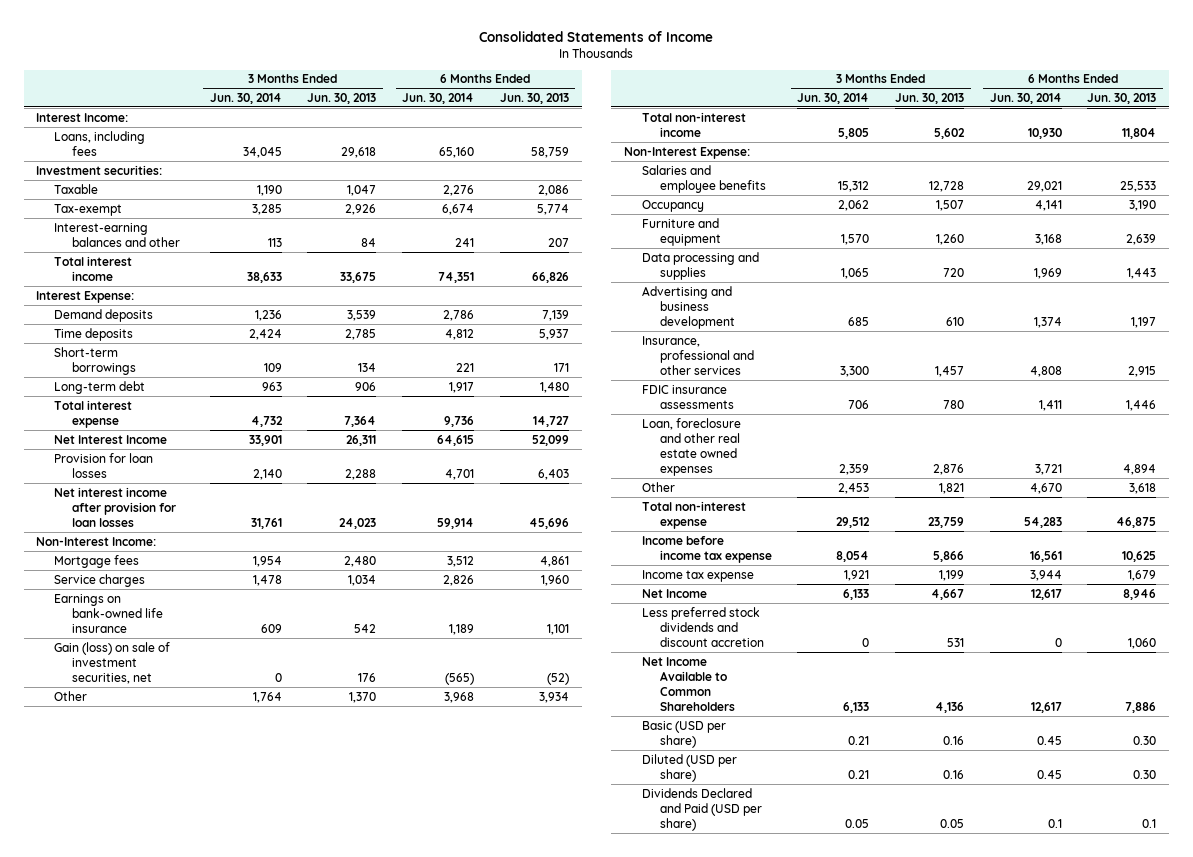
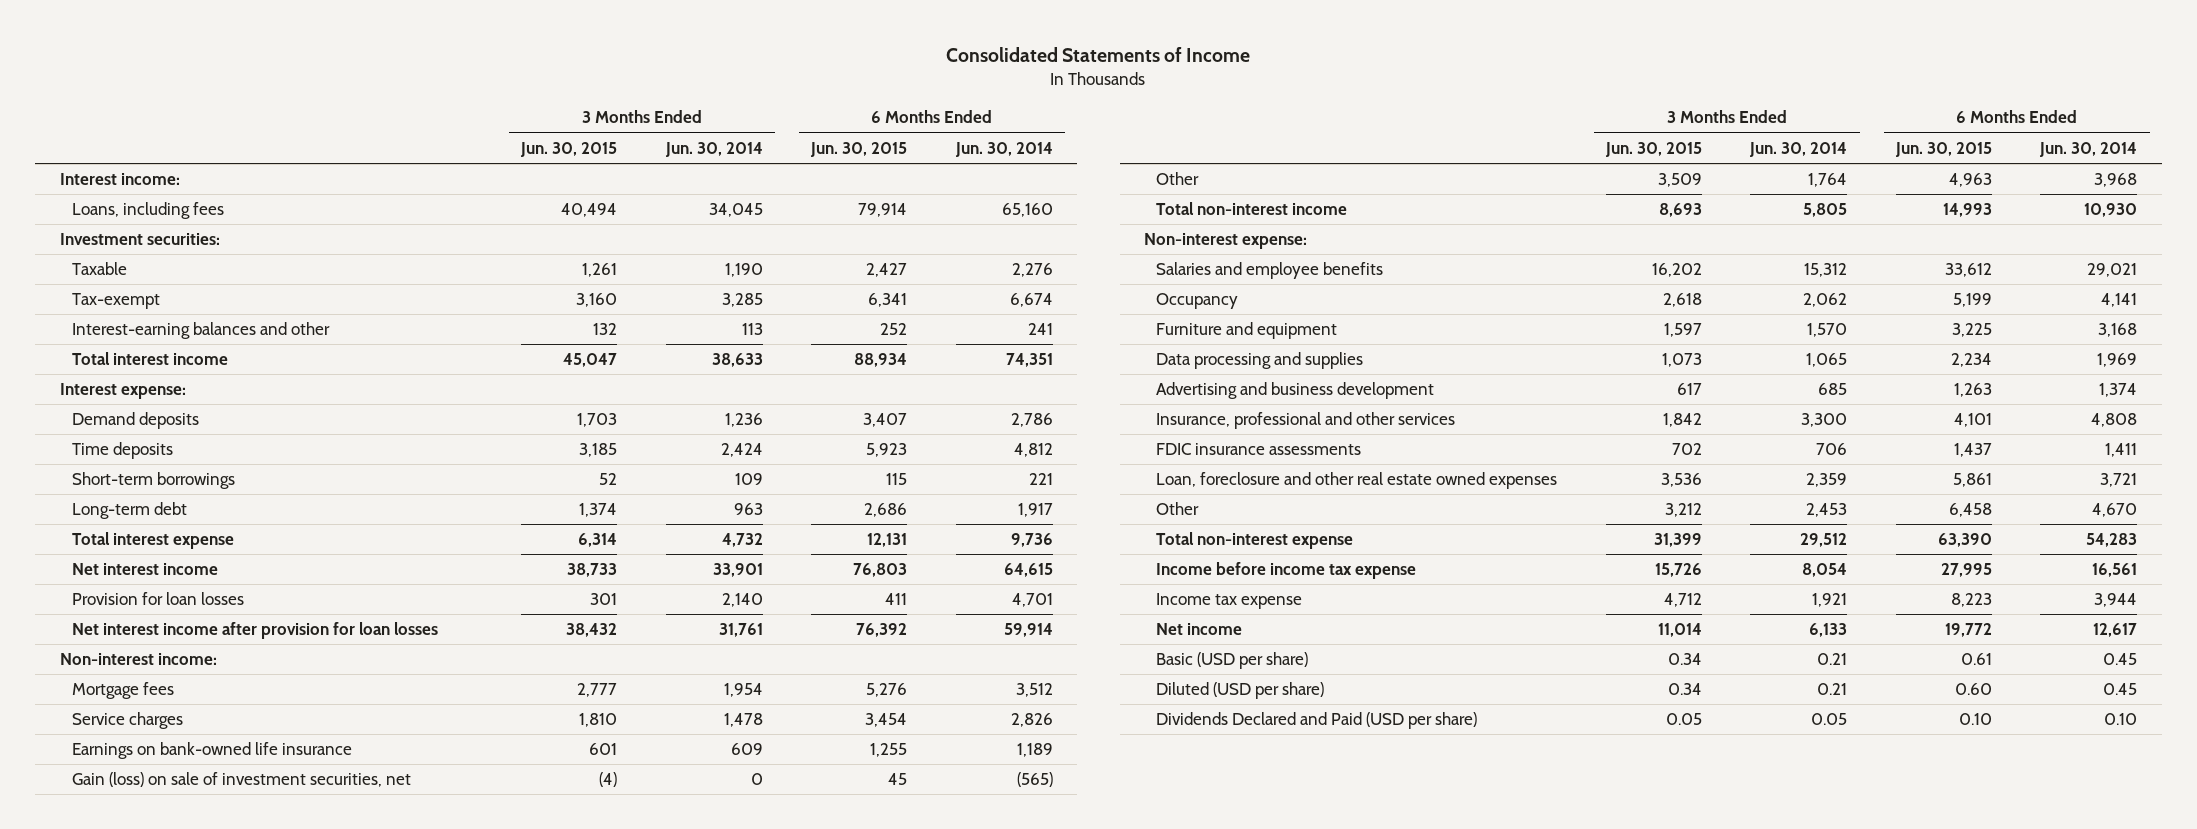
- | 3 Months Ended Jun. 30, 2014 | 3 Months Ended Jun. 30, 2013 | 6 Months Ended Jun. 30, 2014 | 6 Months Ended Jun. 30, 2013
+ | 3 Months Ended Jun. 30, 2015 | 3 Months Ended Jun. 30, 2014 | 6 Months Ended Jun. 30, 2015 | 6 Months Ended Jun. 30, 2014
- Interest Income:
+ Interest income:
- Interest Expense:
+ Interest expense:
- Net Interest Income | 33,901 | 26,311 | 64,615 | 52,099
+ Net interest income | 38,733 | 33,901 | 76,803 | 64,615
- Non-Interest Income:
+ Non-interest income:
- Non-Interest Expense:
+ Non-interest expense:
- Net Income | 6,133 | 4,667 | 12,617 | 8,946
- Less preferred stock dividends and discount accretion | 0 | 531 | 0 | 1,060
- Net Income Available to Common Shareholders | 6,133 | 4,136 | 12,617 | 7,886
+ Net income | 11,014 | 6,133 | 19,772 | 12,617
- Dividends Declared and Paid (USD per share) | 0.05 | 0.05 | 0.1 | 0.1
+ Dividends Declared and Paid (USD per share) | 0.05 | 0.05 | 0.10 | 0.10

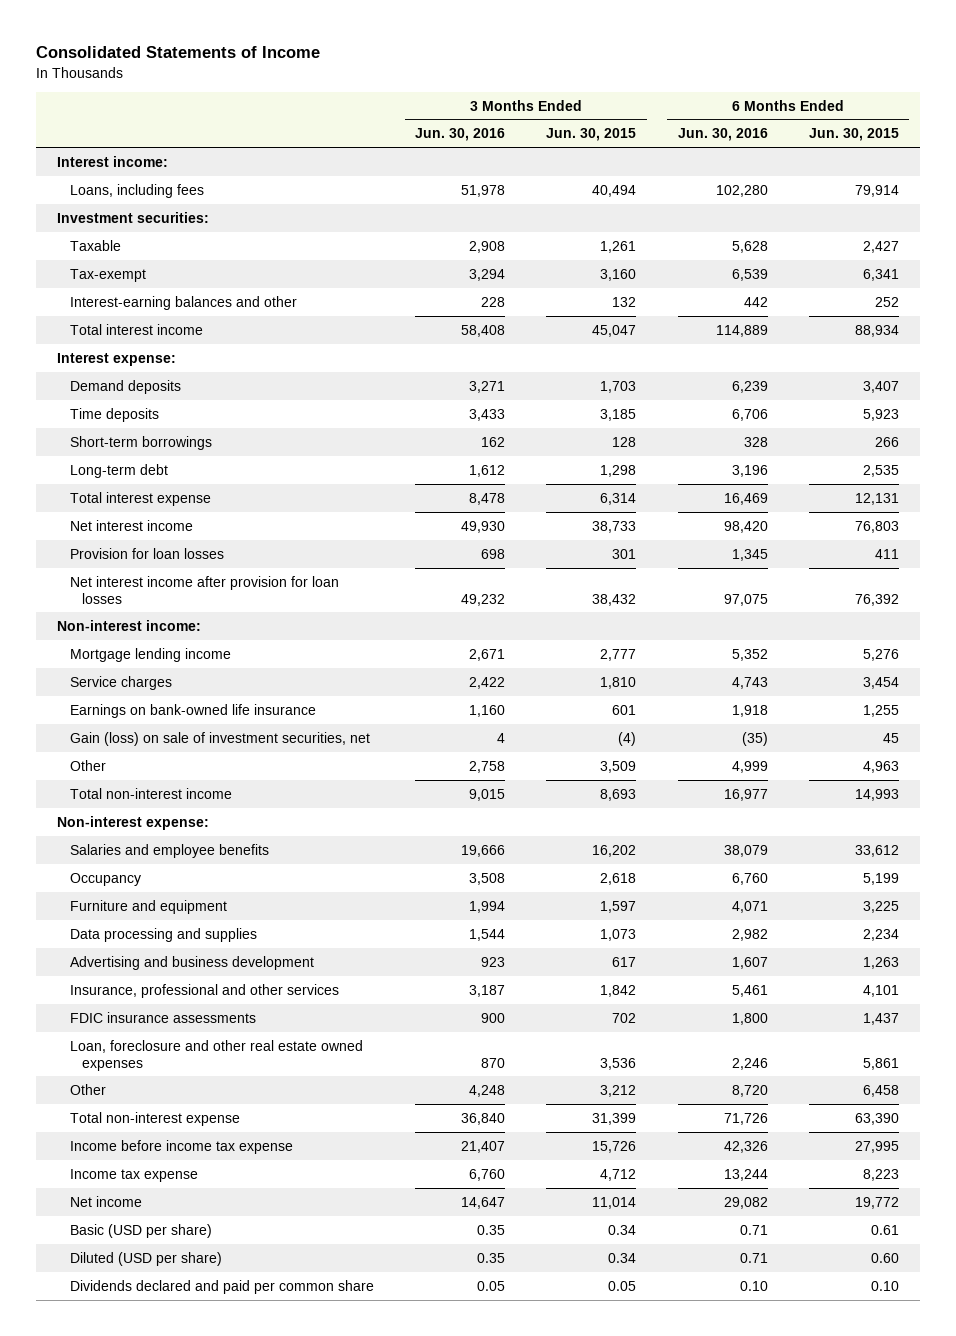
- | 3 Months Ended Jun. 30, 2015 | 3 Months Ended Jun. 30, 2014 | 6 Months Ended Jun. 30, 2015 | 6 Months Ended Jun. 30, 2014
+ | 3 Months Ended Jun. 30, 2016 | 3 Months Ended Jun. 30, 2015 | 6 Months Ended Jun. 30, 2016 | 6 Months Ended Jun. 30, 2015
- Short-term borrowings | 52 | 109 | 115 | 221
- Long-term debt | 1,374 | 963 | 2,686 | 1,917
+ Short-term borrowings | 162 | 128 | 328 | 266
+ Long-term debt | 1,612 | 1,298 | 3,196 | 2,535
- Mortgage fees | 2,777 | 1,954 | 5,276 | 3,512
+ Mortgage lending income | 2,671 | 2,777 | 5,352 | 5,276
- Dividends Declared and Paid (USD per share) | 0.05 | 0.05 | 0.10 | 0.10
+ Dividends declared and paid per common share | 0.05 | 0.05 | 0.10 | 0.10

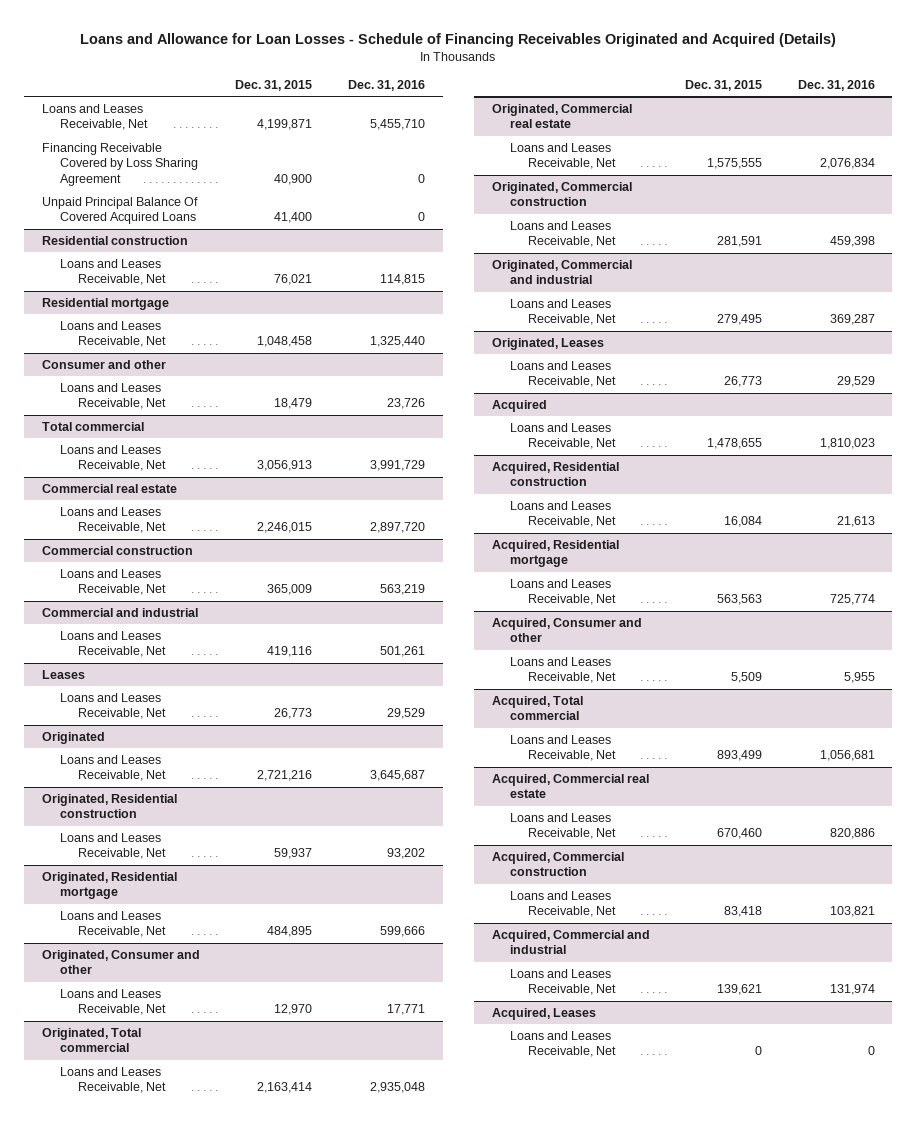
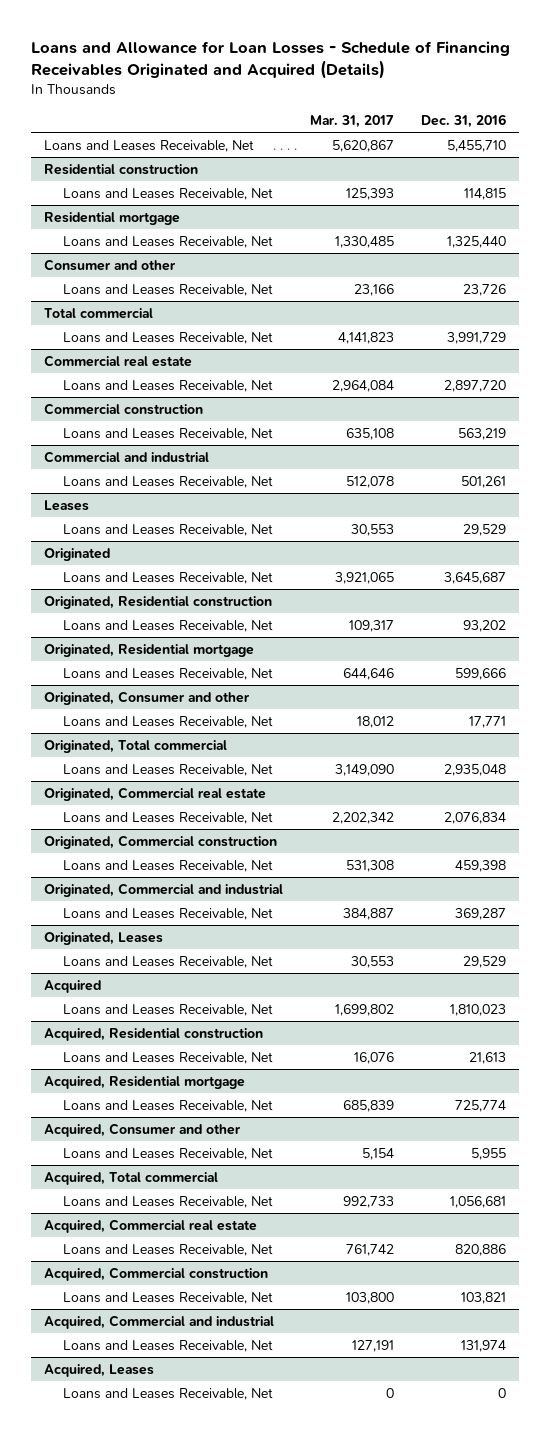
- | Dec. 31, 2015 | Dec. 31, 2016
+ | Mar. 31, 2017 | Dec. 31, 2016
- Financing Receivable Covered by Loss Sharing Agreement | 40,900 | 0
- Unpaid Principal Balance Of Covered Acquired Loans | 41,400 | 0

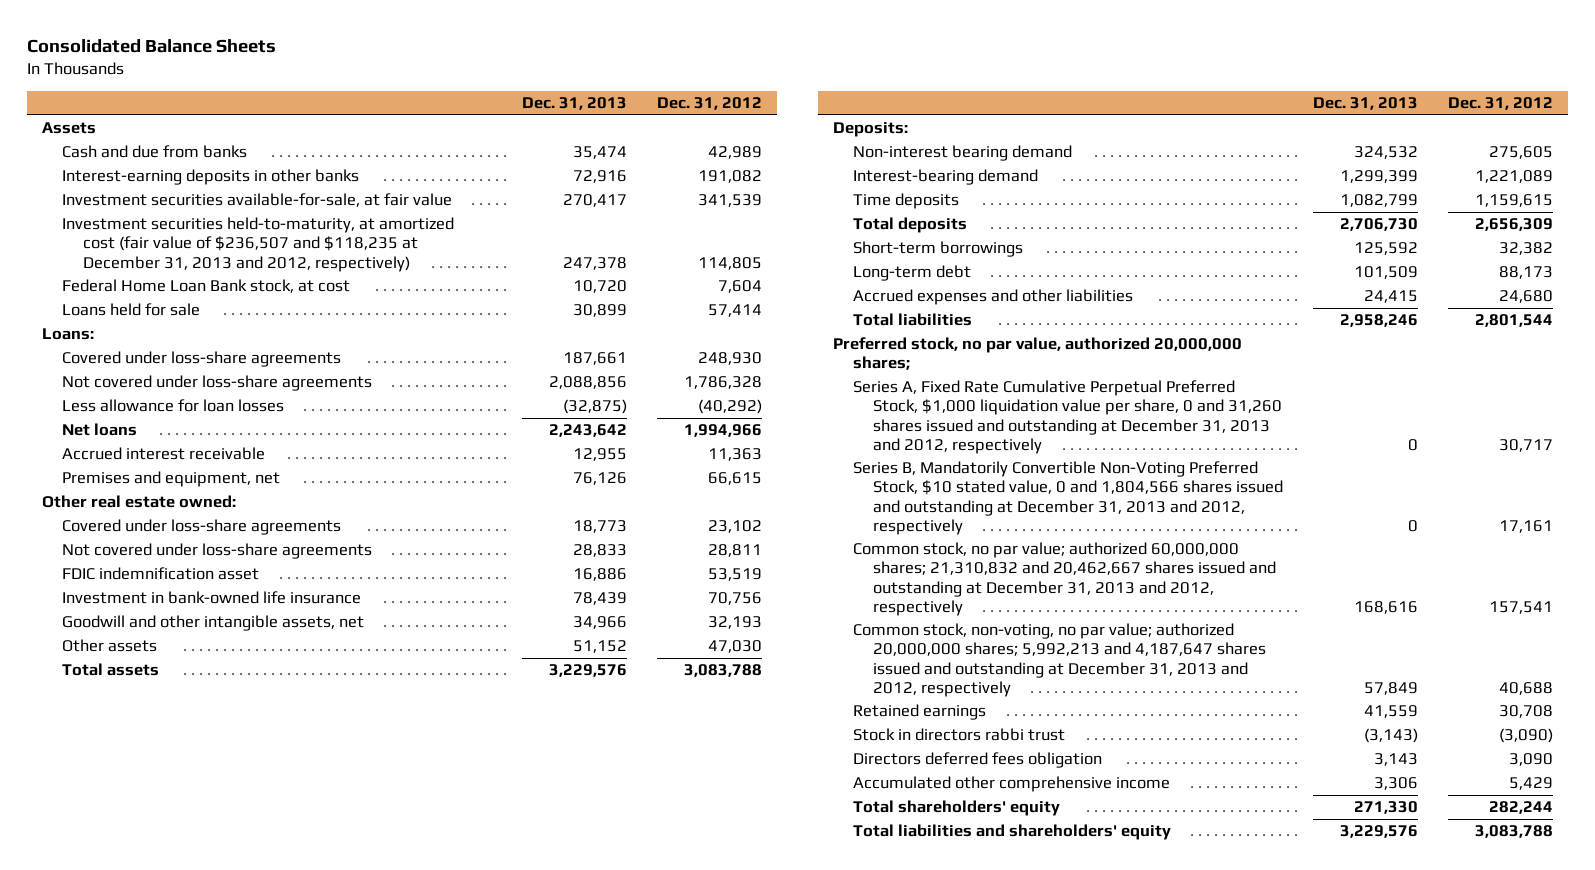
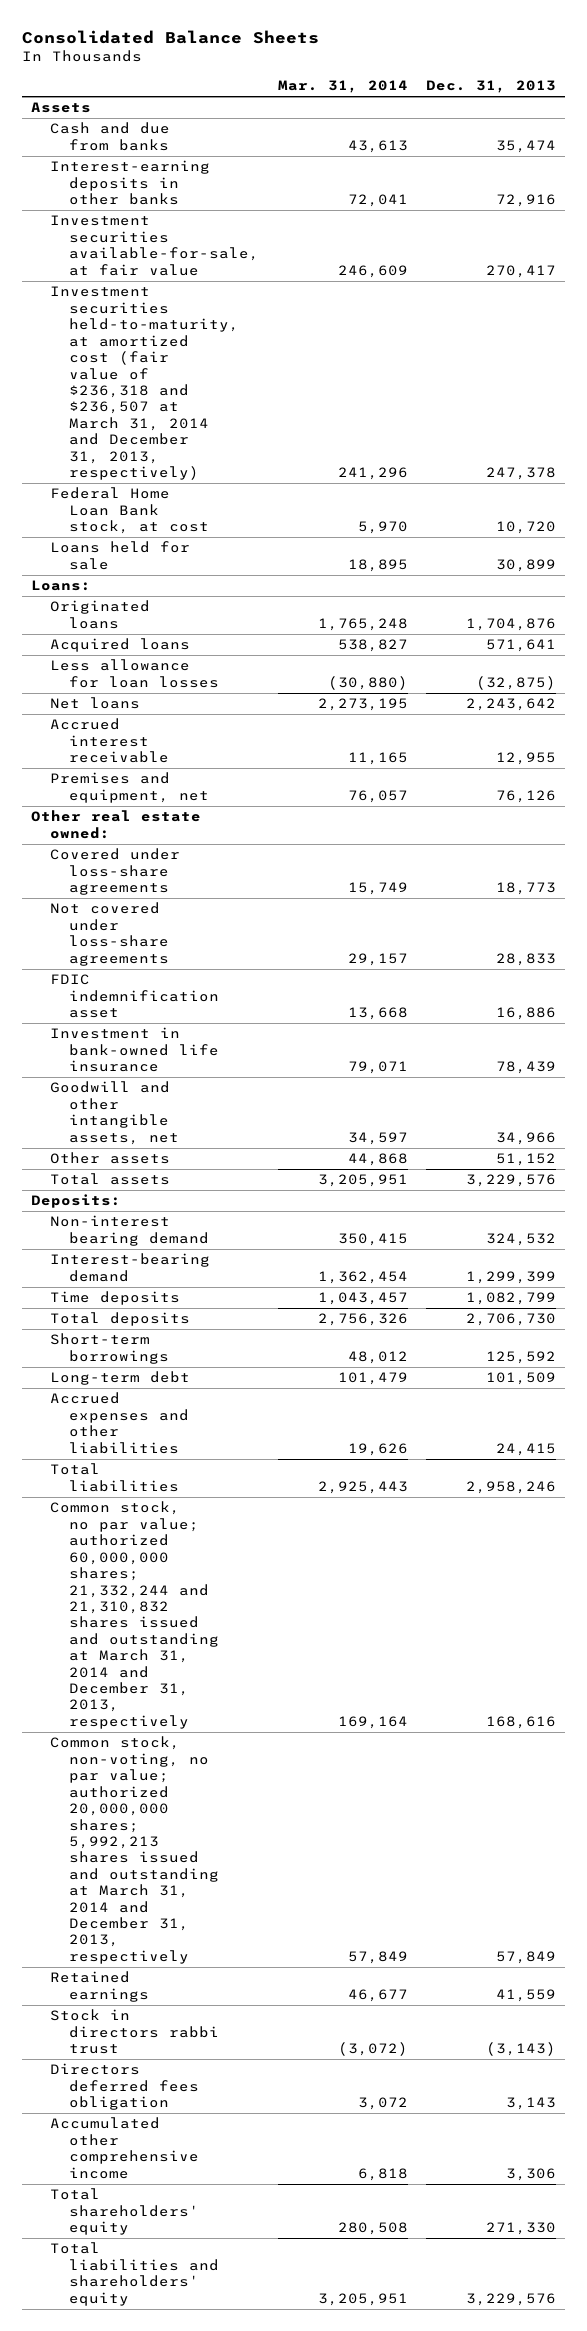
- | Dec. 31, 2013 | Dec. 31, 2012
+ | Mar. 31, 2014 | Dec. 31, 2013
- Investment securities held-to-maturity, at amortized cost (fair value of $236,507 and $118,235 at December 31, 2013 and 2012, respectively) | 247,378 | 114,805
+ Investment securities held-to-maturity, at amortized cost (fair value of $236,318 and $236,507 at March 31, 2014 and December 31, 2013, respectively) | 241,296 | 247,378
- Covered under loss-share agreements | 187,661 | 248,930
- Not covered under loss-share agreements | 2,088,856 | 1,786,328
+ Originated loans | 1,765,248 | 1,704,876
+ Acquired loans | 538,827 | 571,641
- Preferred stock, no par value, authorized 20,000,000 shares;
- Series A, Fixed Rate Cumulative Perpetual Preferred Stock, $1,000 liquidation value per share, 0 and 31,260 shares issued and outstanding at December 31, 2013 and 2012, respectively | 0 | 30,717
- Series B, Mandatorily Convertible Non-Voting Preferred Stock, $10 stated value, 0 and 1,804,566 shares issued and outstanding at December 31, 2013 and 2012, respectively | 0 | 17,161
- Common stock, no par value; authorized 60,000,000 shares; 21,310,832 and 20,462,667 shares issued and outstanding at December 31, 2013 and 2012, respectively | 168,616 | 157,541
- Common stock, non-voting, no par value; authorized 20,000,000 shares; 5,992,213 and 4,187,647 shares issued and outstanding at December 31, 2013 and 2012, respectively | 57,849 | 40,688
+ Common stock, no par value; authorized 60,000,000 shares; 21,332,244 and 21,310,832 shares issued and outstanding at March 31, 2014 and December 31, 2013, respectively | 169,164 | 168,616
+ Common stock, non-voting, no par value; authorized 20,000,000 shares; 5,992,213 shares issued and outstanding at March 31, 2014 and December 31, 2013, respectively | 57,849 | 57,849

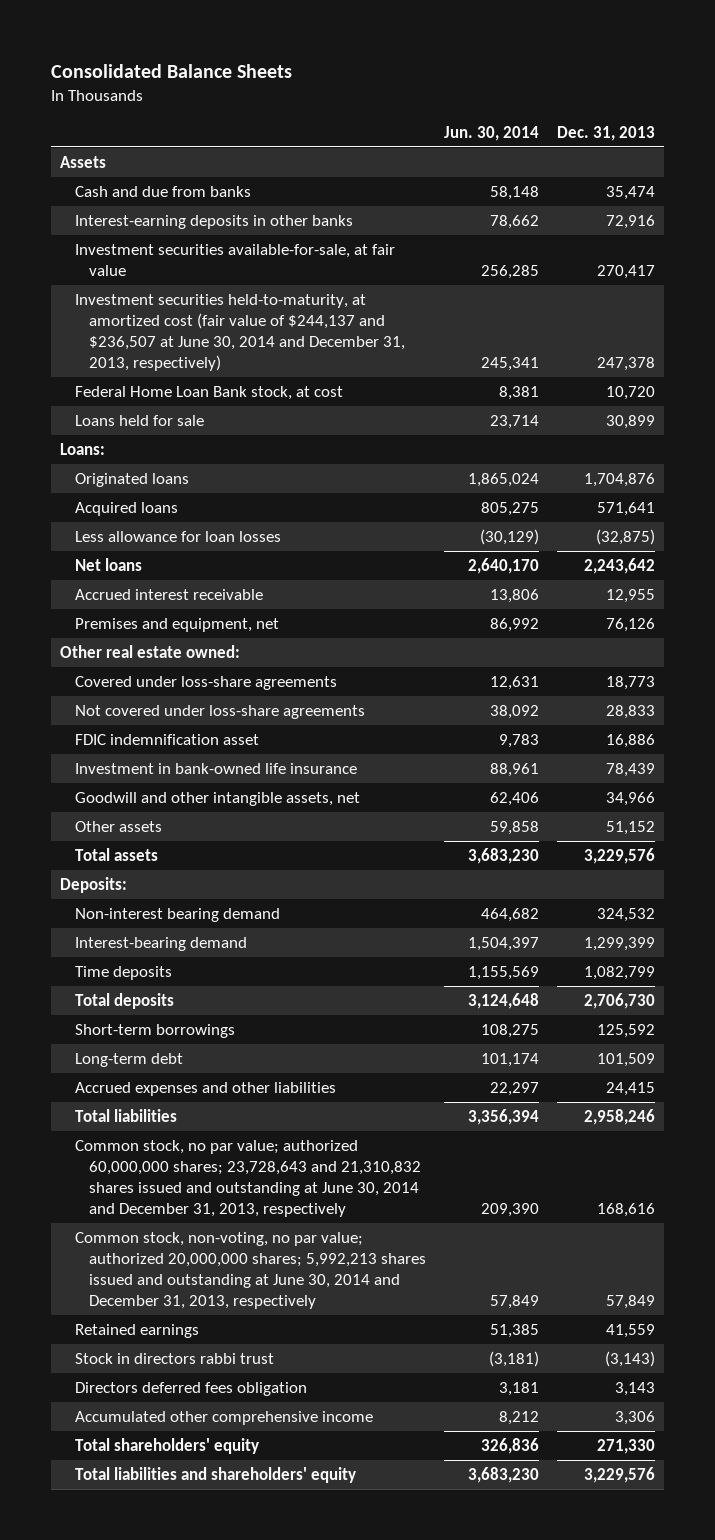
- | Mar. 31, 2014 | Dec. 31, 2013
+ | Jun. 30, 2014 | Dec. 31, 2013
- Investment securities held-to-maturity, at amortized cost (fair value of $236,318 and $236,507 at March 31, 2014 and December 31, 2013, respectively) | 241,296 | 247,378
+ Investment securities held-to-maturity, at amortized cost (fair value of $244,137 and $236,507 at June 30, 2014 and December 31, 2013, respectively) | 245,341 | 247,378
- Common stock, no par value; authorized 60,000,000 shares; 21,332,244 and 21,310,832 shares issued and outstanding at March 31, 2014 and December 31, 2013, respectively | 169,164 | 168,616
- Common stock, non-voting, no par value; authorized 20,000,000 shares; 5,992,213 shares issued and outstanding at March 31, 2014 and December 31, 2013, respectively | 57,849 | 57,849
+ Common stock, no par value; authorized 60,000,000 shares; 23,728,643 and 21,310,832 shares issued and outstanding at June 30, 2014 and December 31, 2013, respectively | 209,390 | 168,616
+ Common stock, non-voting, no par value; authorized 20,000,000 shares; 5,992,213 shares issued and outstanding at June 30, 2014 and December 31, 2013, respectively | 57,849 | 57,849

